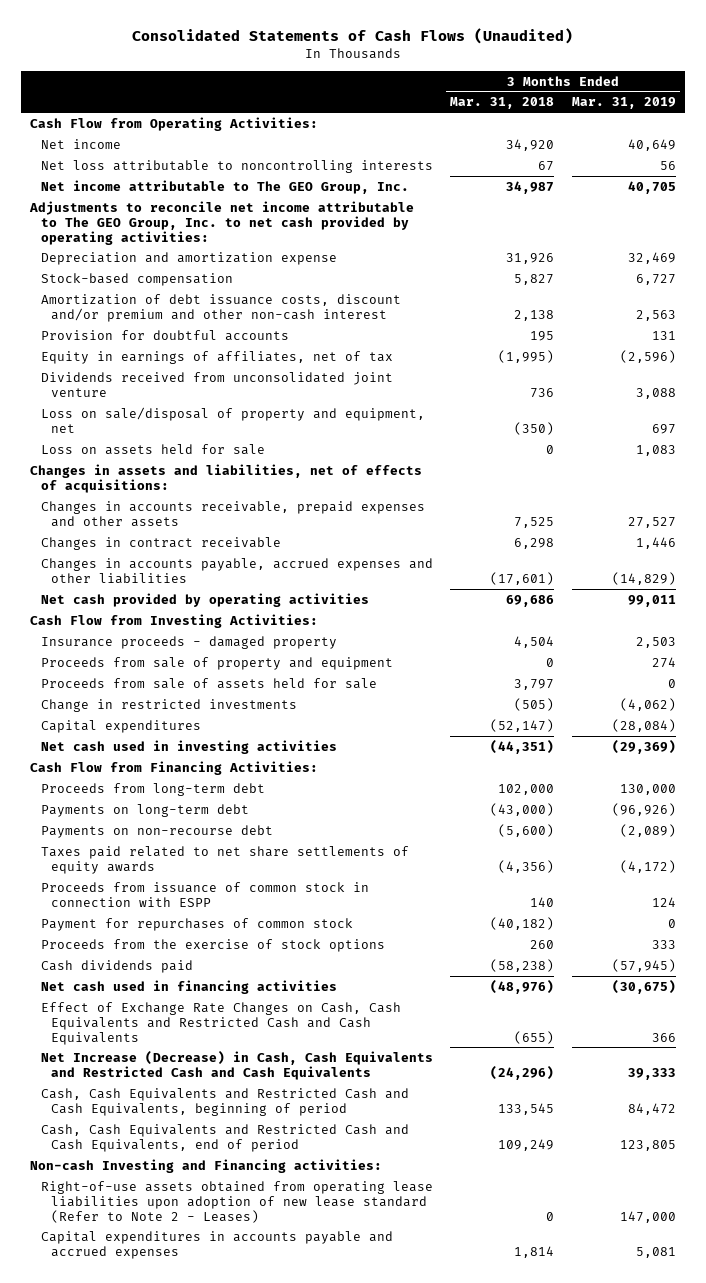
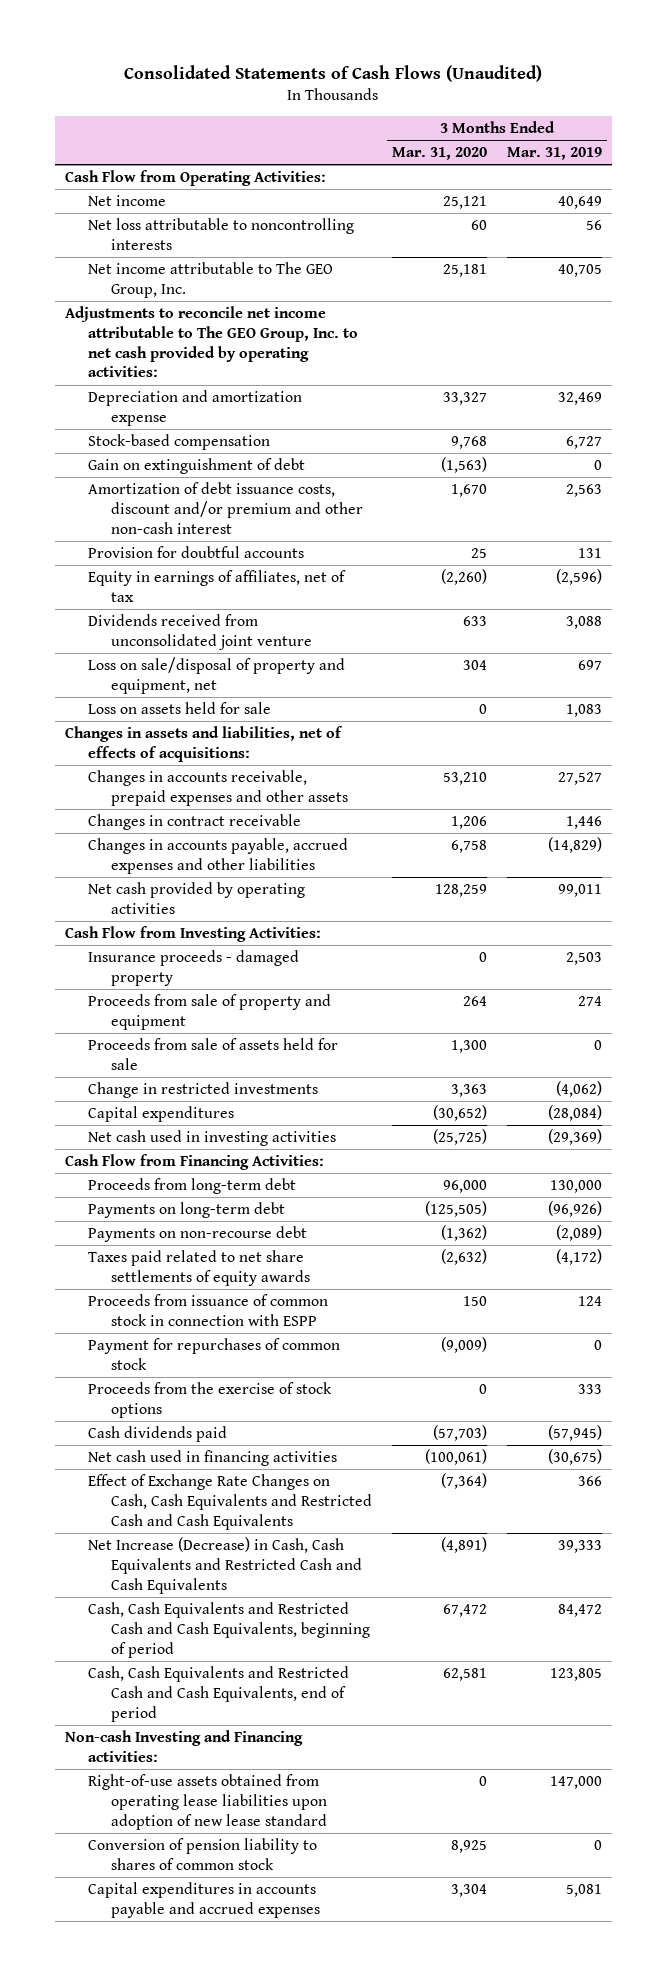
- | 3 Months Ended Mar. 31, 2018 | 3 Months Ended Mar. 31, 2019
+ | 3 Months Ended Mar. 31, 2020 | 3 Months Ended Mar. 31, 2019
+ Gain on extinguishment of debt | (1,563) | 0
- Right-of-use assets obtained from operating lease liabilities upon adoption of new lease standard (Refer to Note 2 - Leases) | 0 | 147,000
+ Right-of-use assets obtained from operating lease liabilities upon adoption of new lease standard | 0 | 147,000
+ Conversion of pension liability to shares of common stock | 8,925 | 0

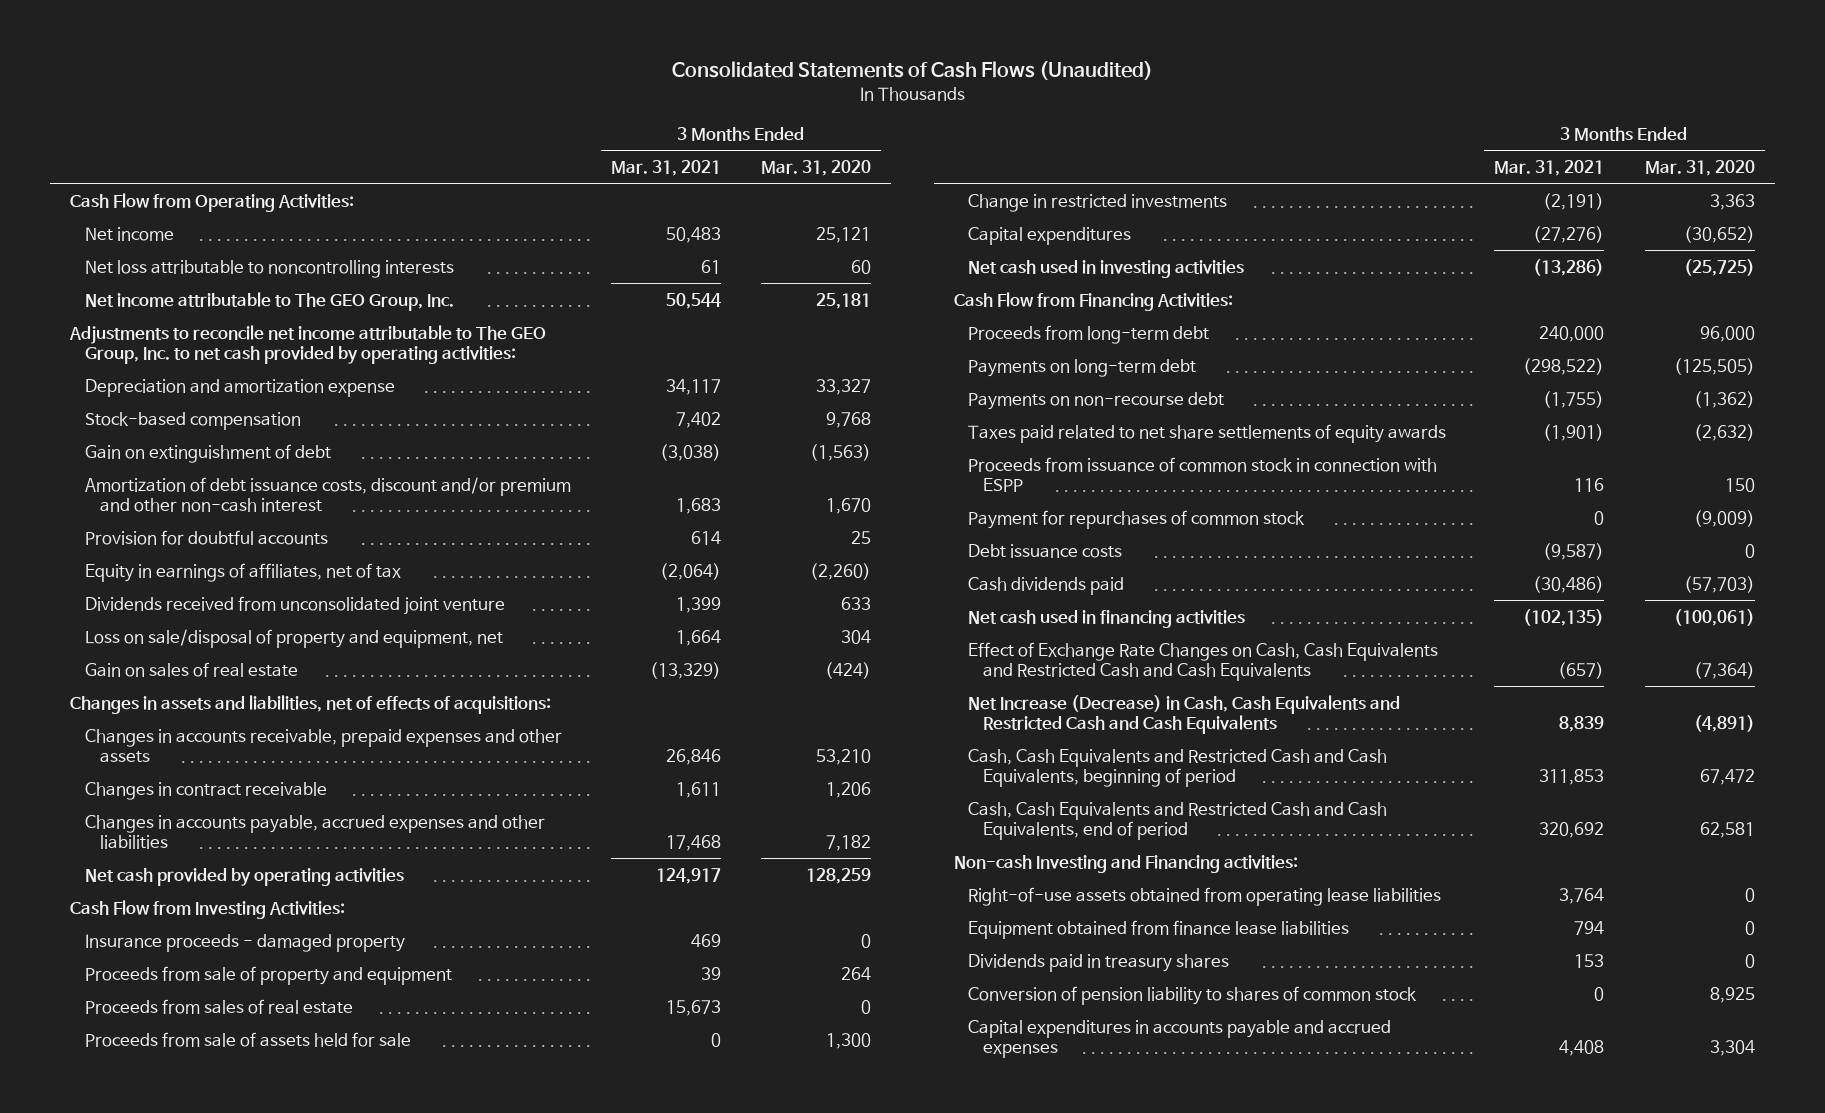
- | 3 Months Ended Mar. 31, 2020 | 3 Months Ended Mar. 31, 2019
+ | 3 Months Ended Mar. 31, 2021 | 3 Months Ended Mar. 31, 2020
- Loss on assets held for sale | 0 | 1,083
+ Gain on sales of real estate | (13,329) | (424)
- Changes in accounts payable, accrued expenses and other liabilities | 6,758 | (14,829)
+ Changes in accounts payable, accrued expenses and other liabilities | 17,468 | 7,182
+ Proceeds from sales of real estate | 15,673 | 0
- Proceeds from the exercise of stock options | 0 | 333
+ Debt issuance costs | (9,587) | 0
- Right-of-use assets obtained from operating lease liabilities upon adoption of new lease standard | 0 | 147,000
+ Right-of-use assets obtained from operating lease liabilities | 3,764 | 0
+ Equipment obtained from finance lease liabilities | 794 | 0
+ Dividends paid in treasury shares | 153 | 0

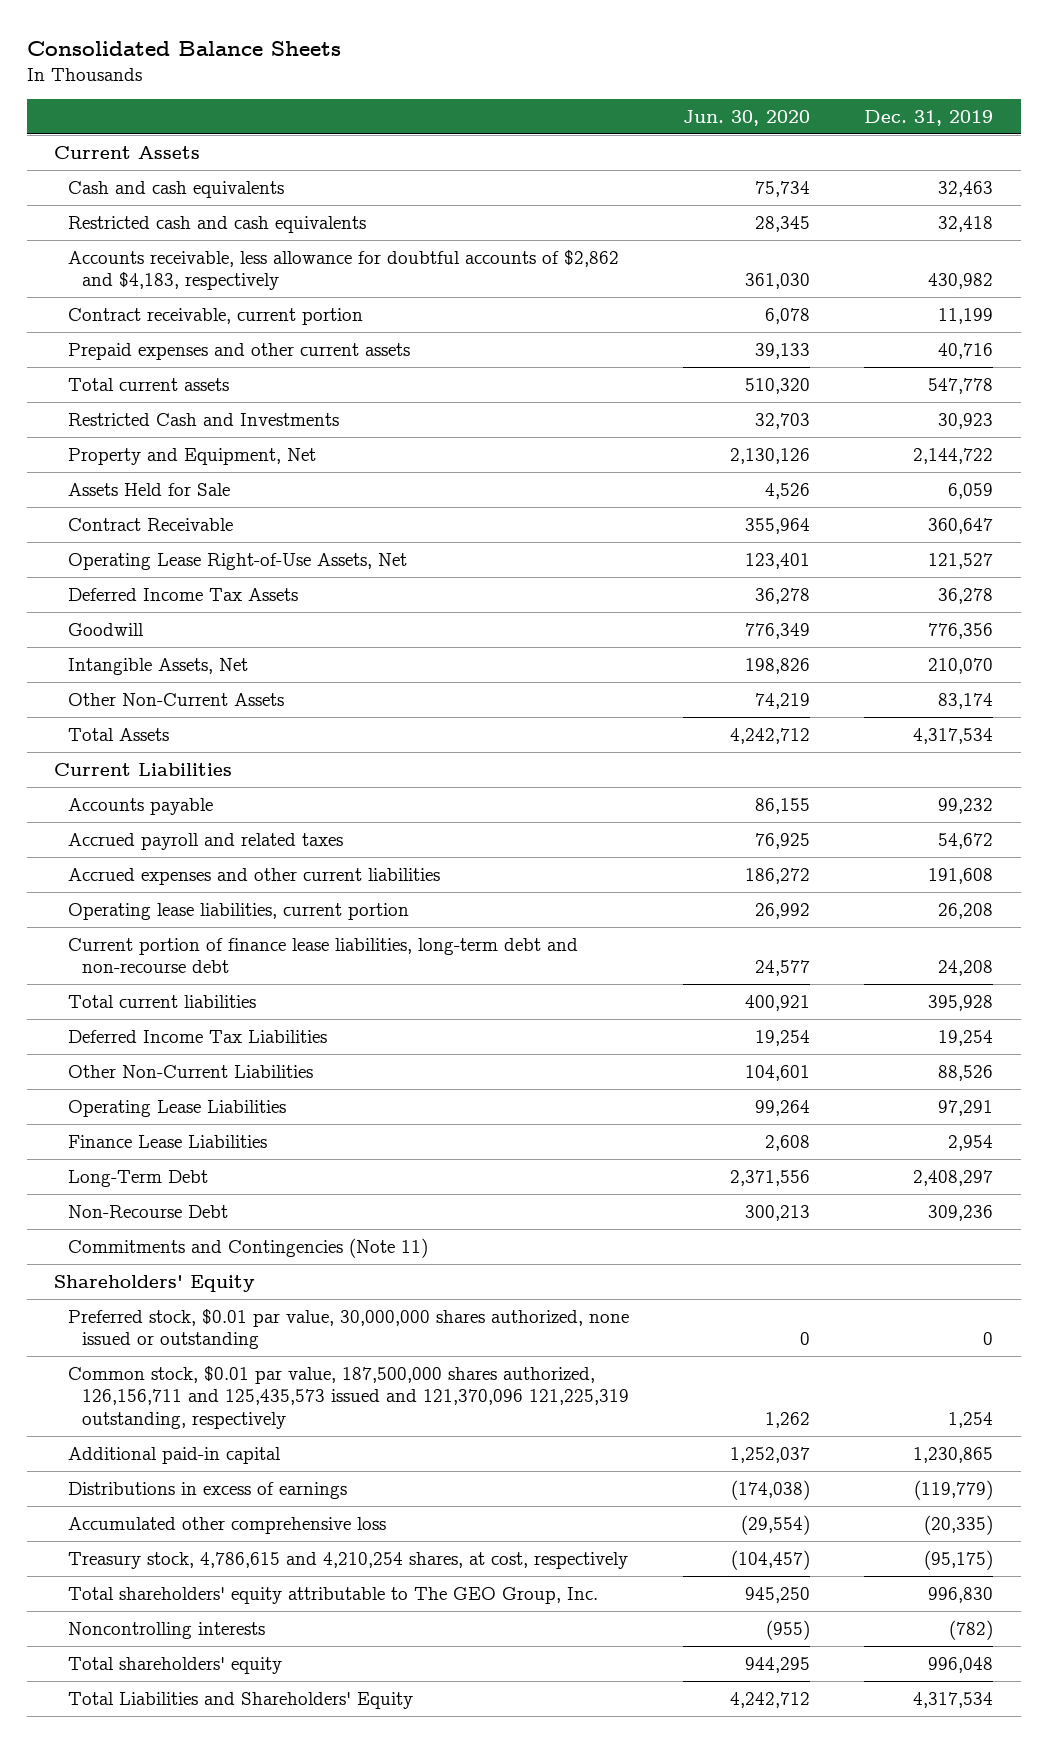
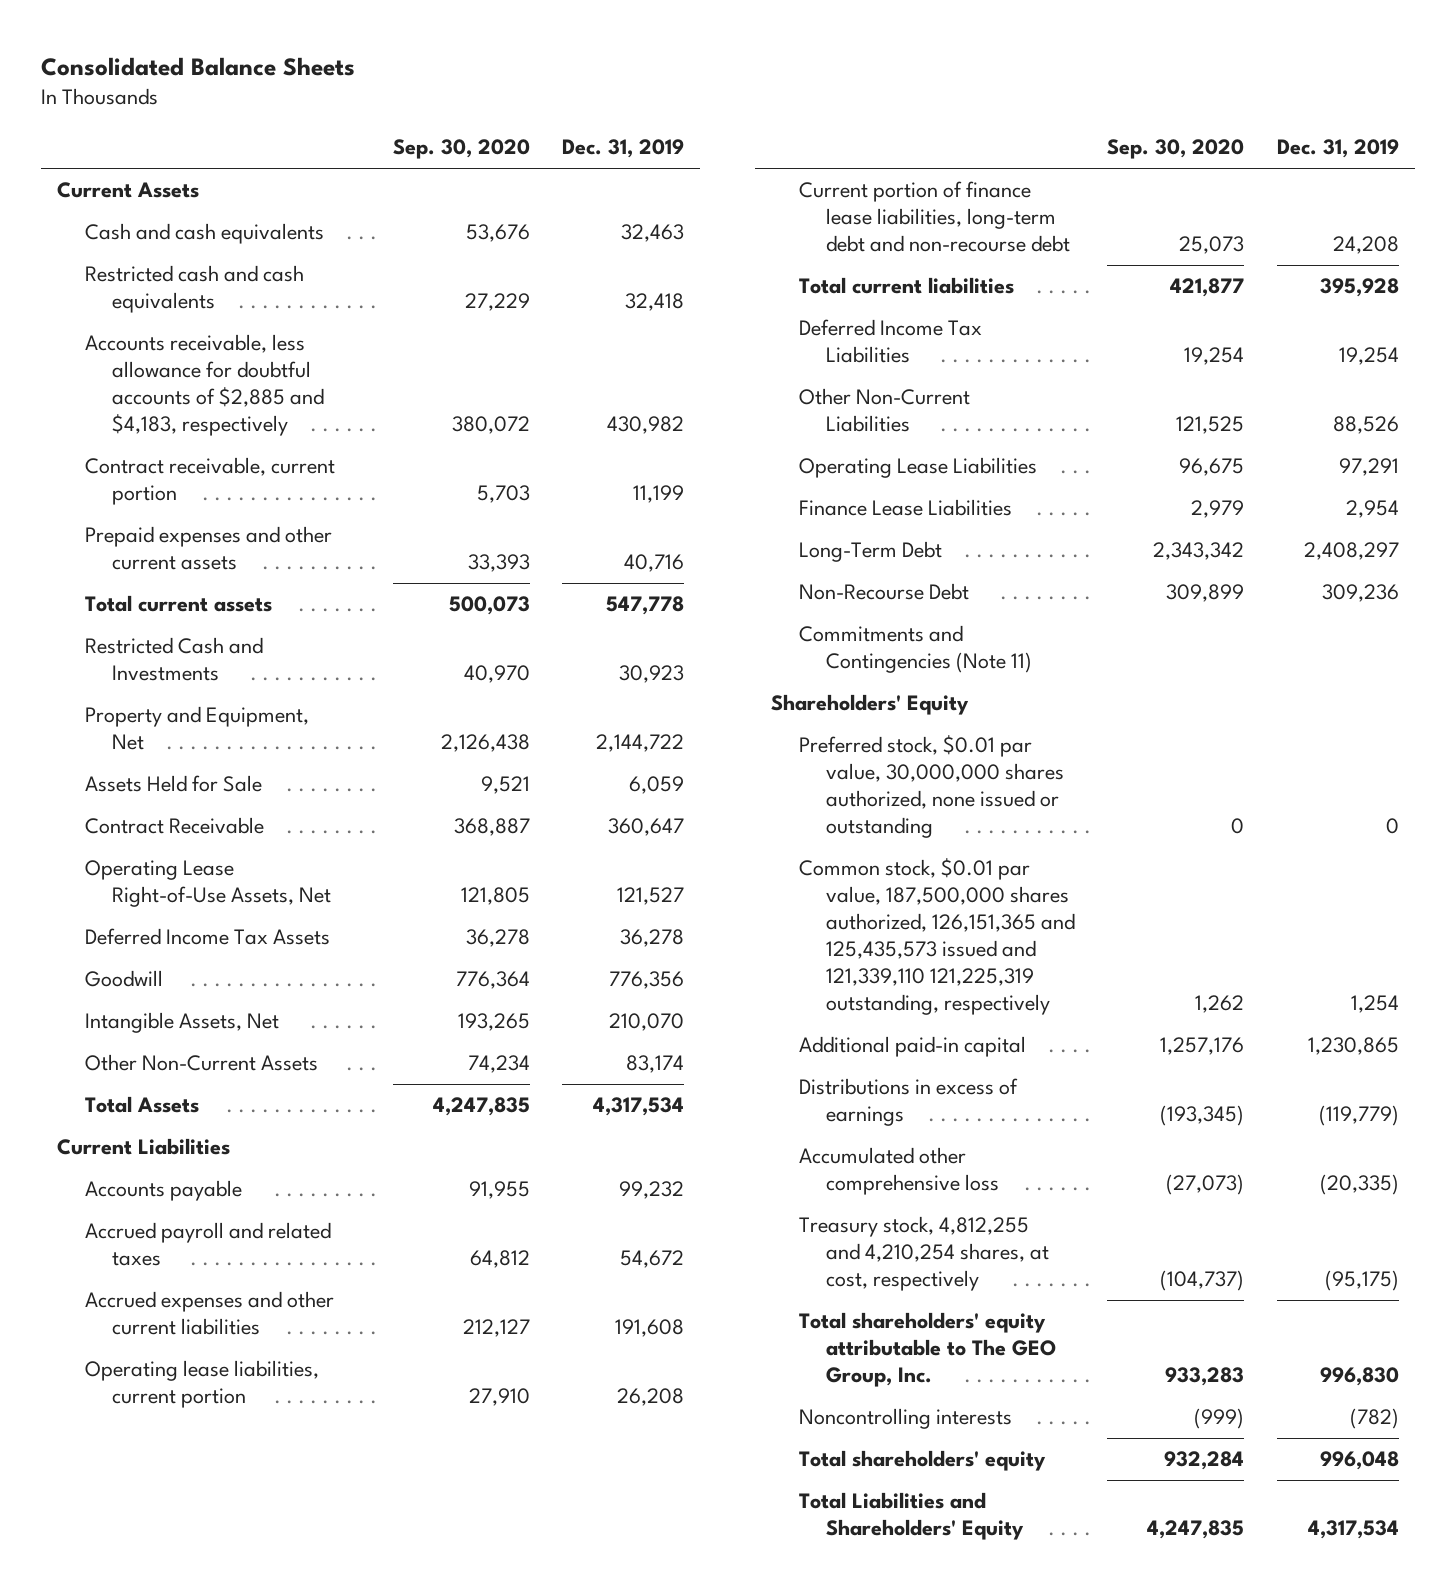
- | Jun. 30, 2020 | Dec. 31, 2019
+ | Sep. 30, 2020 | Dec. 31, 2019
- Accounts receivable, less allowance for doubtful accounts of $2,862 and $4,183, respectively | 361,030 | 430,982
+ Accounts receivable, less allowance for doubtful accounts of $2,885 and $4,183, respectively | 380,072 | 430,982
- Common stock, $0.01 par value, 187,500,000 shares authorized, 126,156,711 and 125,435,573 issued and 121,370,096 121,225,319 outstanding, respectively | 1,262 | 1,254
+ Common stock, $0.01 par value, 187,500,000 shares authorized, 126,151,365 and 125,435,573 issued and 121,339,110 121,225,319 outstanding, respectively | 1,262 | 1,254
- Treasury stock, 4,786,615 and 4,210,254 shares, at cost, respectively | (104,457) | (95,175)
+ Treasury stock, 4,812,255 and 4,210,254 shares, at cost, respectively | (104,737) | (95,175)

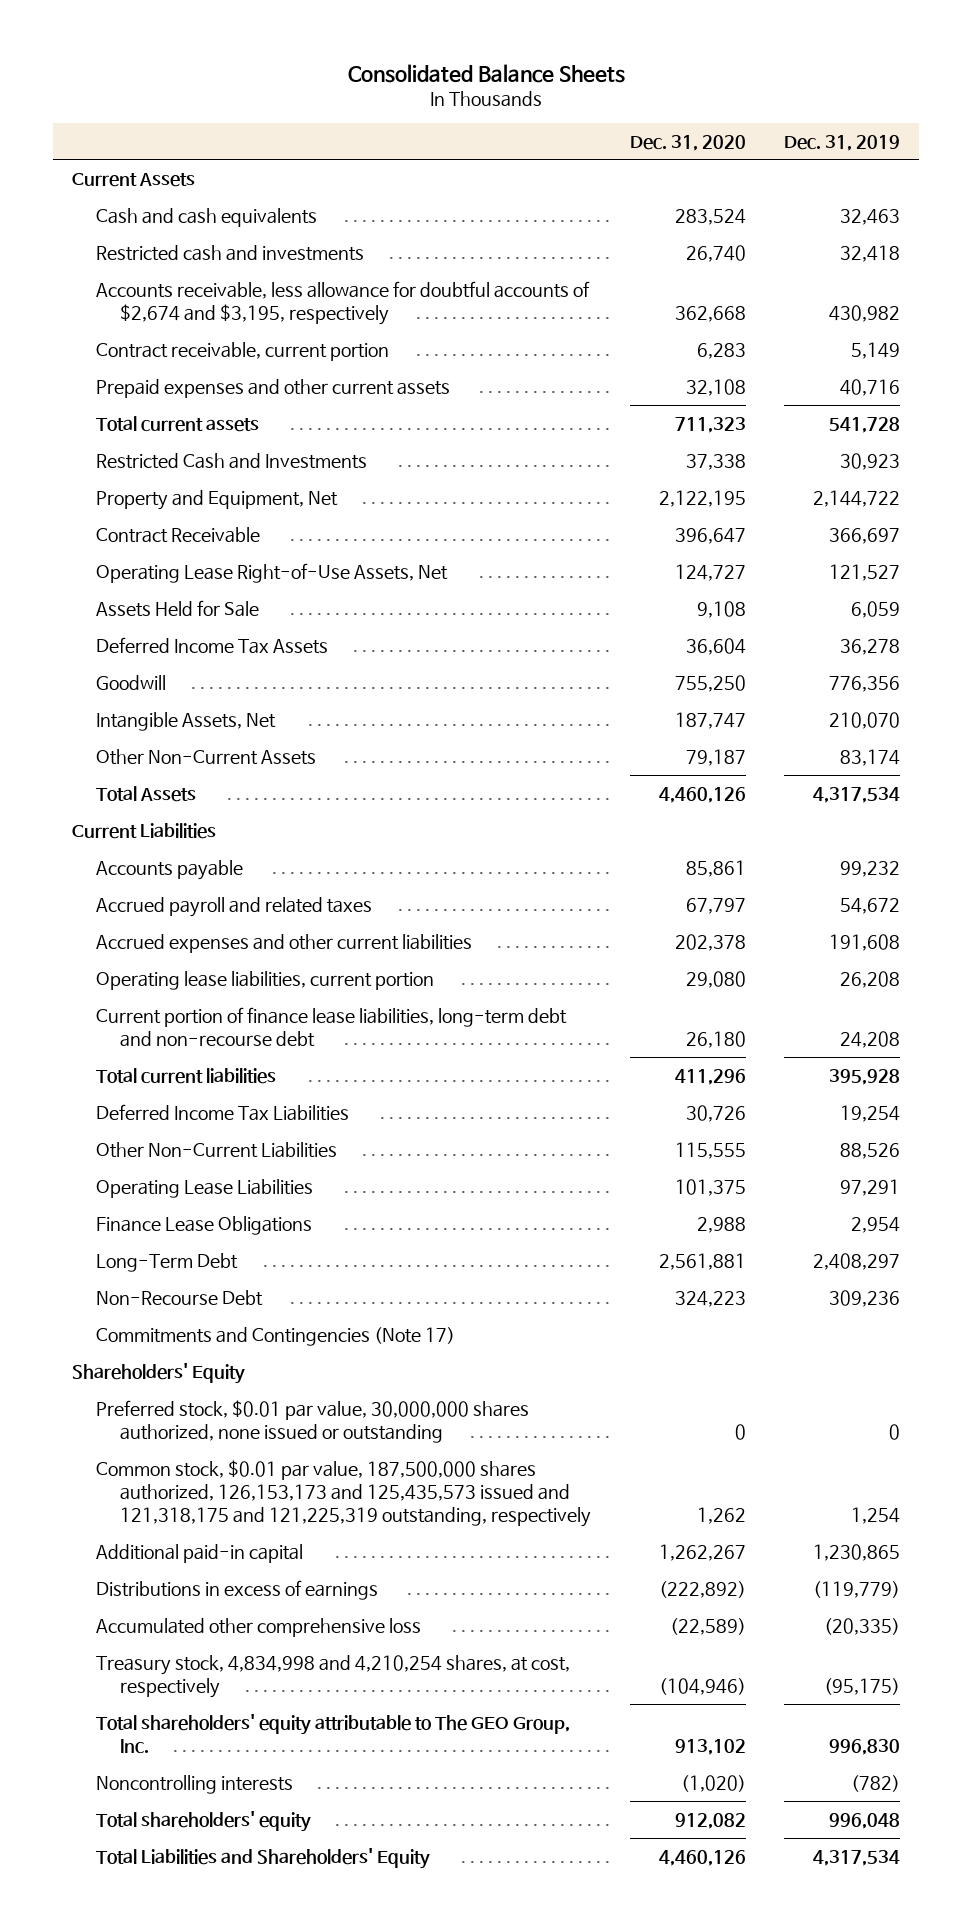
- | Sep. 30, 2020 | Dec. 31, 2019
+ | Dec. 31, 2020 | Dec. 31, 2019
- Restricted cash and cash equivalents | 27,229 | 32,418
- Accounts receivable, less allowance for doubtful accounts of $2,885 and $4,183, respectively | 380,072 | 430,982
- Contract receivable, current portion | 5,703 | 11,199
+ Restricted cash and investments | 26,740 | 32,418
+ Accounts receivable, less allowance for doubtful accounts of $2,674 and $3,195, respectively | 362,668 | 430,982
+ Contract receivable, current portion | 6,283 | 5,149
- Total current assets | 500,073 | 547,778
+ Total current assets | 711,323 | 541,728
- Contract Receivable | 368,887 | 360,647
+ Contract Receivable | 396,647 | 366,697
moved down: Assets Held for Sale | 9,108 | 6,059
- Finance Lease Liabilities | 2,979 | 2,954
+ Finance Lease Obligations | 2,988 | 2,954
- Commitments and Contingencies (Note 11)
+ Commitments and Contingencies (Note 17)
- Common stock, $0.01 par value, 187,500,000 shares authorized, 126,151,365 and 125,435,573 issued and 121,339,110 121,225,319 outstanding, respectively | 1,262 | 1,254
+ Common stock, $0.01 par value, 187,500,000 shares authorized, 126,153,173 and 125,435,573 issued and 121,318,175 and 121,225,319 outstanding, respectively | 1,262 | 1,254
- Treasury stock, 4,812,255 and 4,210,254 shares, at cost, respectively | (104,737) | (95,175)
+ Treasury stock, 4,834,998 and 4,210,254 shares, at cost, respectively | (104,946) | (95,175)

